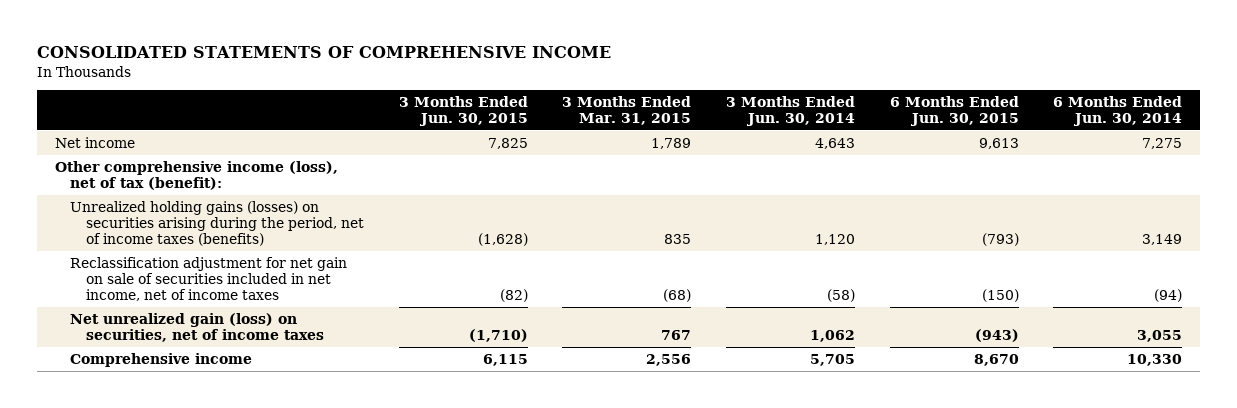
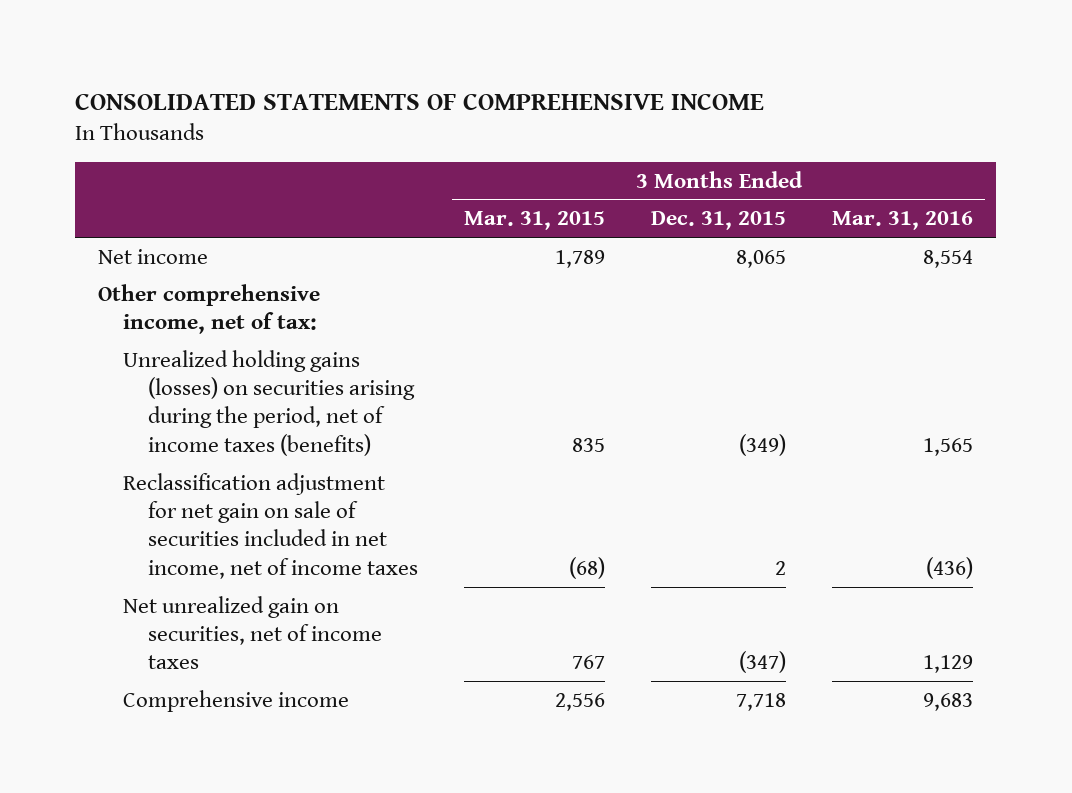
- | 3 Months Ended Jun. 30, 2015 | 3 Months Ended Mar. 31, 2015 | 3 Months Ended Jun. 30, 2014 | 6 Months Ended Jun. 30, 2015 | 6 Months Ended Jun. 30, 2014
+ | 3 Months Ended Mar. 31, 2015 | 3 Months Ended Dec. 31, 2015 | 3 Months Ended Mar. 31, 2016
- Other comprehensive income (loss), net of tax (benefit):
+ Other comprehensive income, net of tax:
- Net unrealized gain (loss) on securities, net of income taxes | (1,710) | 767 | 1,062 | (943) | 3,055
+ Net unrealized gain on securities, net of income taxes | 767 | (347) | 1,129

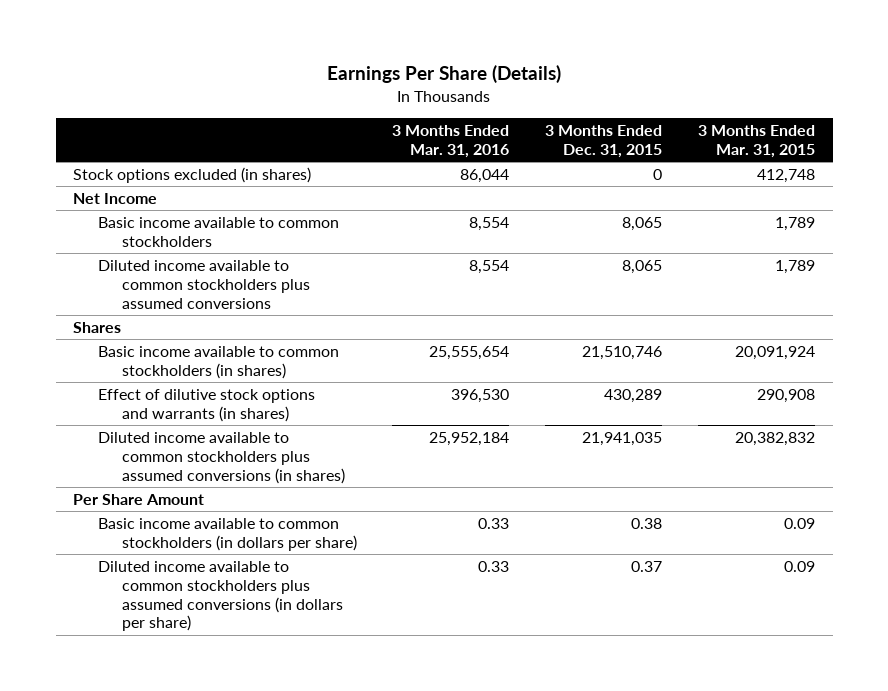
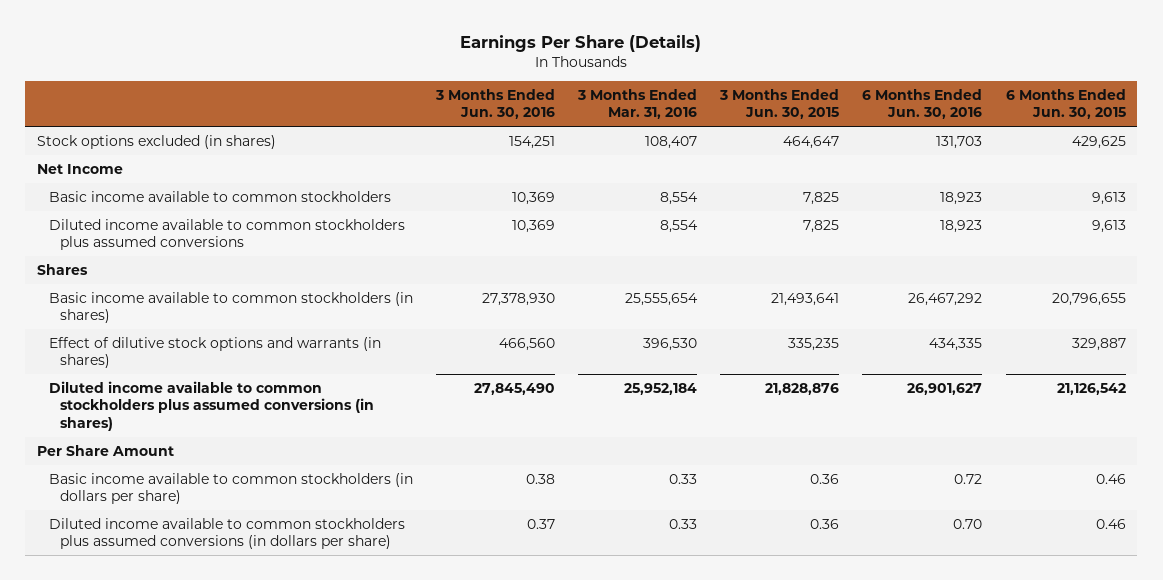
- | 3 Months Ended Mar. 31, 2016 | 3 Months Ended Dec. 31, 2015 | 3 Months Ended Mar. 31, 2015
+ | 3 Months Ended Jun. 30, 2016 | 3 Months Ended Mar. 31, 2016 | 3 Months Ended Jun. 30, 2015 | 6 Months Ended Jun. 30, 2016 | 6 Months Ended Jun. 30, 2015
- Stock options excluded (in shares) | 86,044 | 0 | 412,748
+ Stock options excluded (in shares) | 154,251 | 108,407 | 464,647 | 131,703 | 429,625

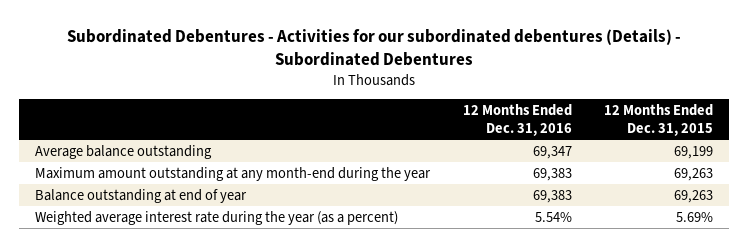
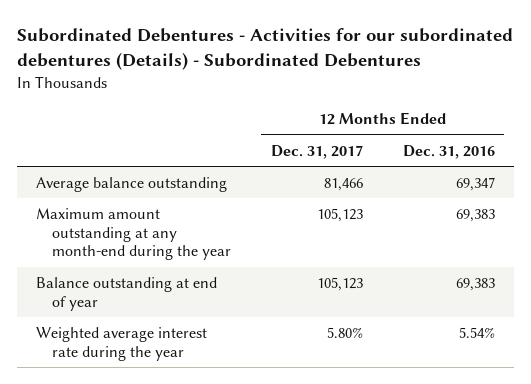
- | 12 Months Ended Dec. 31, 2016 | 12 Months Ended Dec. 31, 2015
+ | 12 Months Ended Dec. 31, 2017 | 12 Months Ended Dec. 31, 2016
- Weighted average interest rate during the year (as a percent) | 5.54% | 5.69%
+ Weighted average interest rate during the year | 5.80% | 5.54%

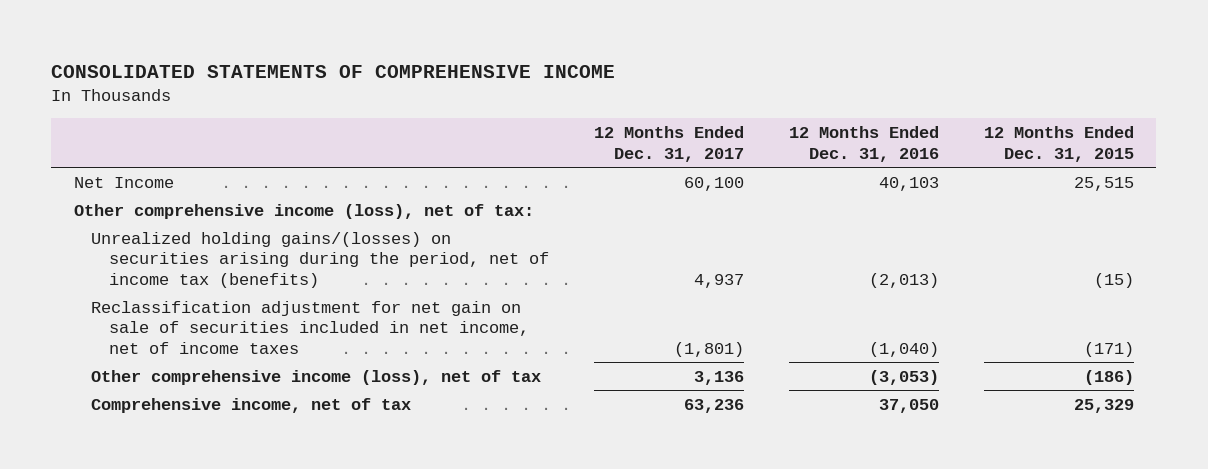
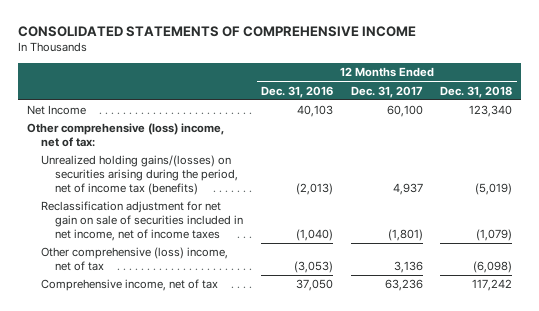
- | 12 Months Ended Dec. 31, 2017 | 12 Months Ended Dec. 31, 2016 | 12 Months Ended Dec. 31, 2015
+ | 12 Months Ended Dec. 31, 2016 | 12 Months Ended Dec. 31, 2017 | 12 Months Ended Dec. 31, 2018
- Other comprehensive income (loss), net of tax:
+ Other comprehensive (loss) income, net of tax:
- Other comprehensive income (loss), net of tax | 3,136 | (3,053) | (186)
+ Other comprehensive (loss) income, net of tax | (3,053) | 3,136 | (6,098)

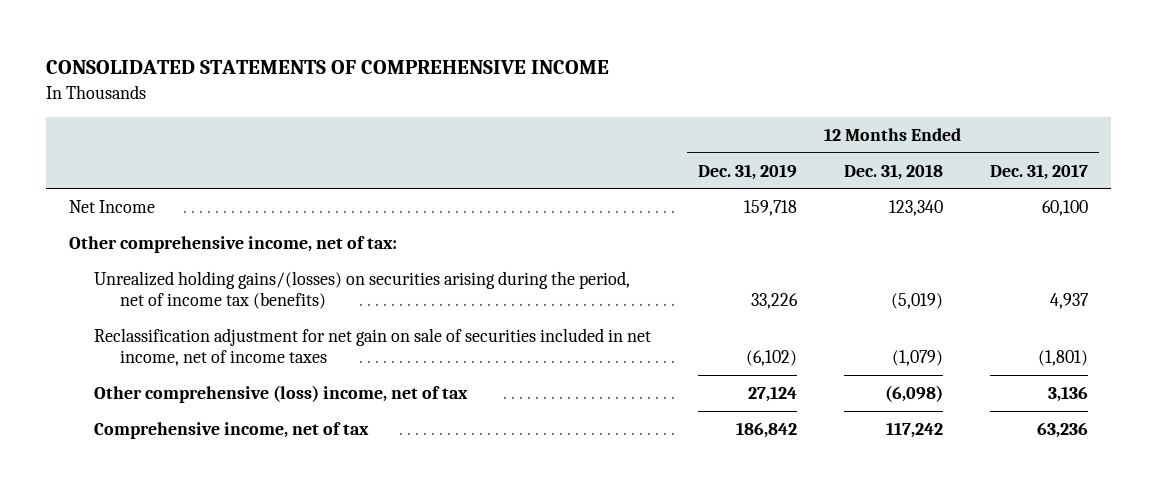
- | 12 Months Ended Dec. 31, 2016 | 12 Months Ended Dec. 31, 2017 | 12 Months Ended Dec. 31, 2018
+ | 12 Months Ended Dec. 31, 2019 | 12 Months Ended Dec. 31, 2018 | 12 Months Ended Dec. 31, 2017
- Other comprehensive (loss) income, net of tax:
+ Other comprehensive income, net of tax:

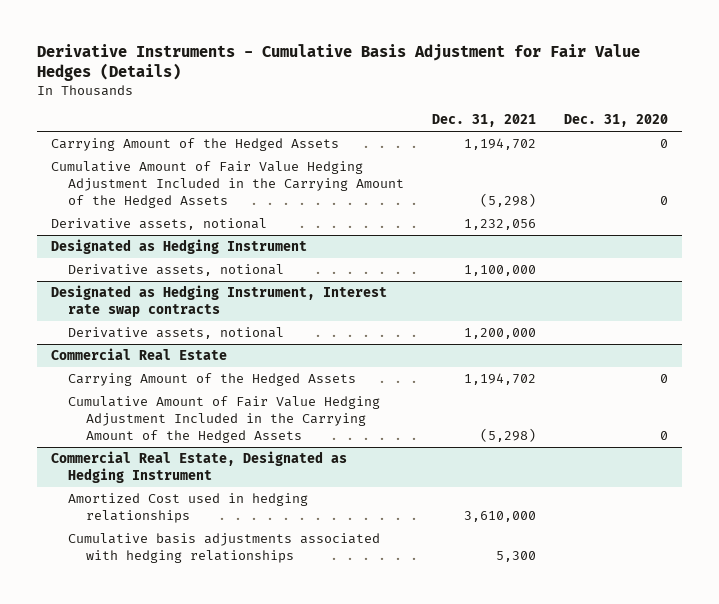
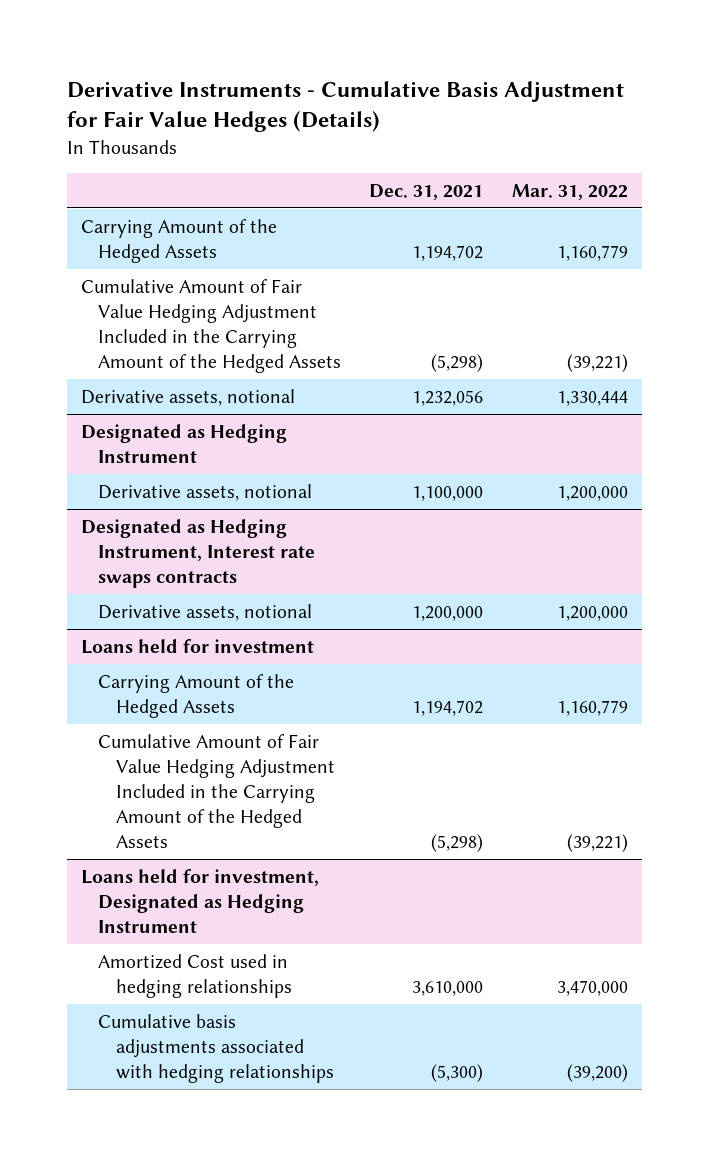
- | Dec. 31, 2021 | Dec. 31, 2020
+ | Dec. 31, 2021 | Mar. 31, 2022
- Designated as Hedging Instrument, Interest rate swap contracts
+ Designated as Hedging Instrument, Interest rate swaps contracts
- Commercial Real Estate
+ Loans held for investment
- Commercial Real Estate, Designated as Hedging Instrument
+ Loans held for investment, Designated as Hedging Instrument
- Cumulative basis adjustments associated with hedging relationships | 5,300 |
+ Cumulative basis adjustments associated with hedging relationships | (5,300) | (39,200)

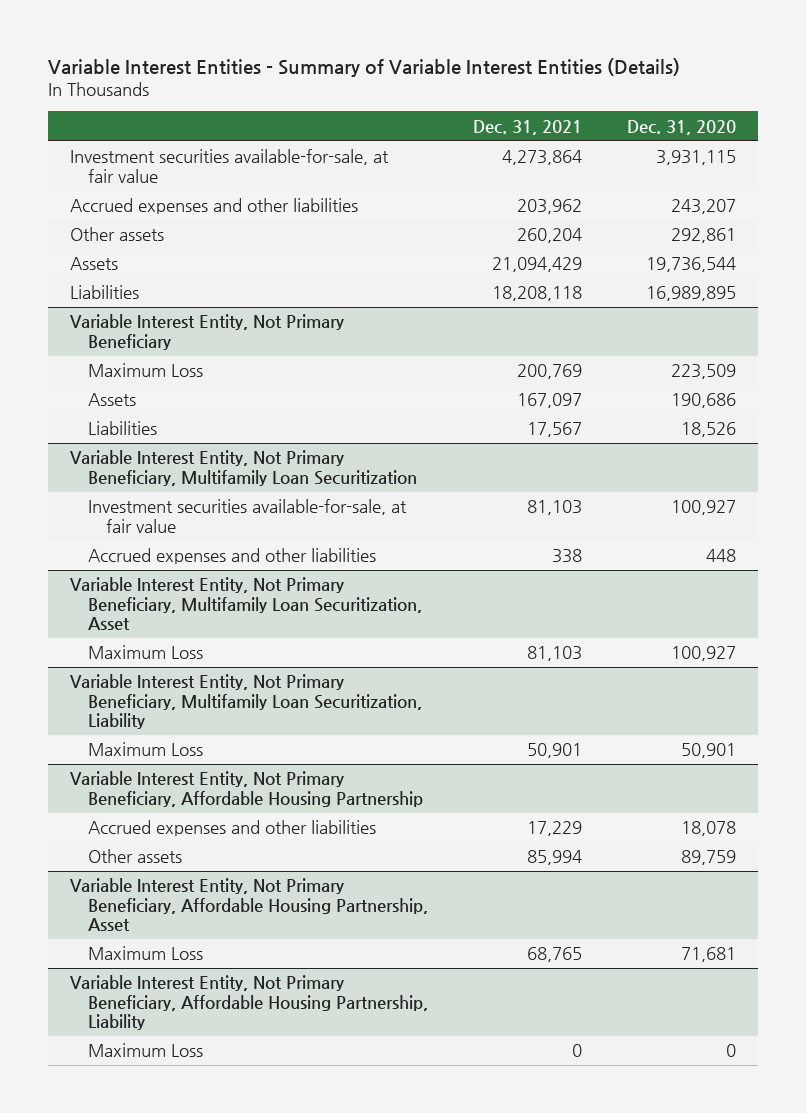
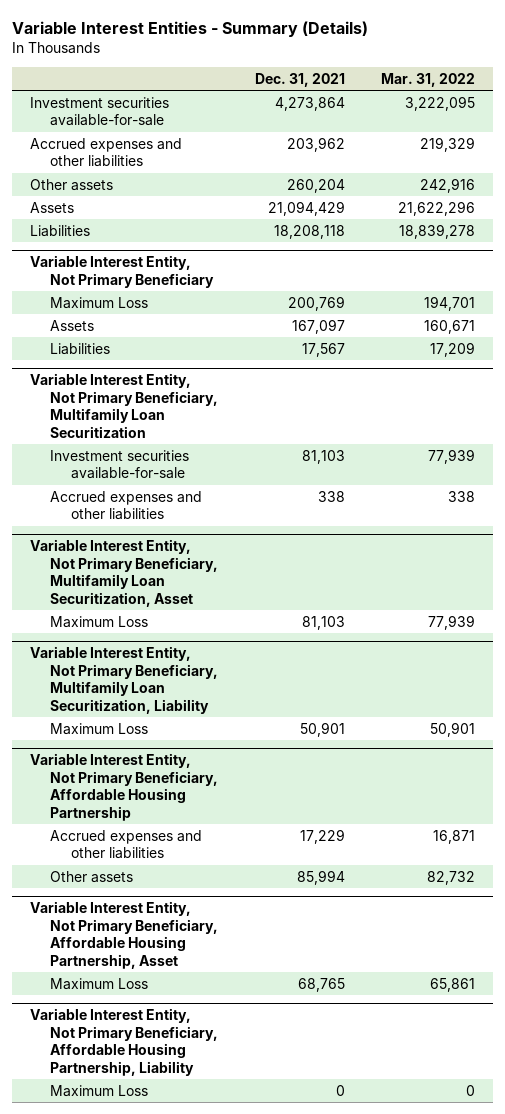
- Variable Interest Entities - Summary of Variable Interest Entities (Details)
+ Variable Interest Entities - Summary (Details)
- | Dec. 31, 2021 | Dec. 31, 2020
+ | Dec. 31, 2021 | Mar. 31, 2022
- Investment securities available-for-sale, at fair value | 4,273,864 | 3,931,115
+ Investment securities available-for-sale | 4,273,864 | 3,222,095
@ Variable Interest Entity, Not Primary Beneficiary, Multifamily Loan Securitization
- Investment securities available-for-sale, at fair value | 81,103 | 100,927
+ Investment securities available-for-sale | 81,103 | 77,939

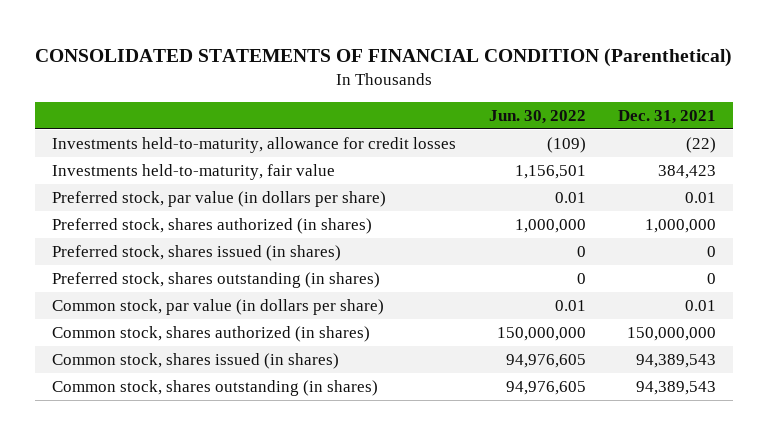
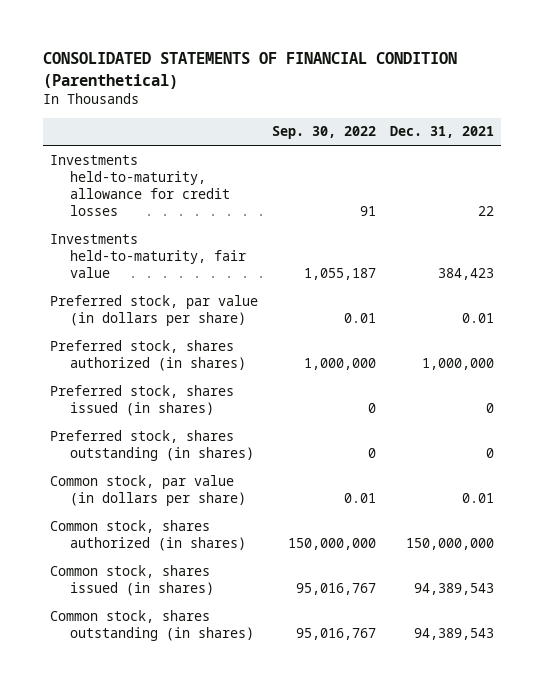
- | Jun. 30, 2022 | Dec. 31, 2021
+ | Sep. 30, 2022 | Dec. 31, 2021
- Investments held-to-maturity, allowance for credit losses | (109) | (22)
+ Investments held-to-maturity, allowance for credit losses | 91 | 22

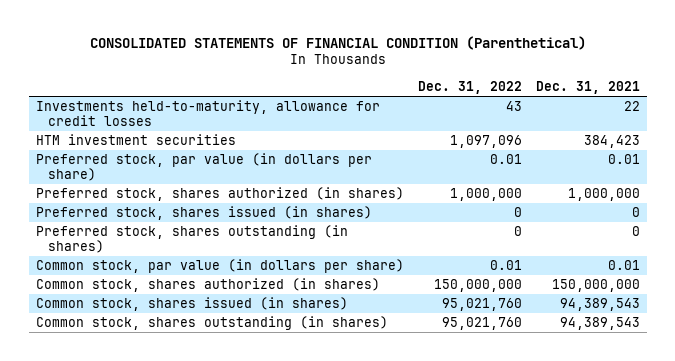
- | Sep. 30, 2022 | Dec. 31, 2021
+ | Dec. 31, 2022 | Dec. 31, 2021
- Investments held-to-maturity, fair value | 1,055,187 | 384,423
+ HTM investment securities | 1,097,096 | 384,423

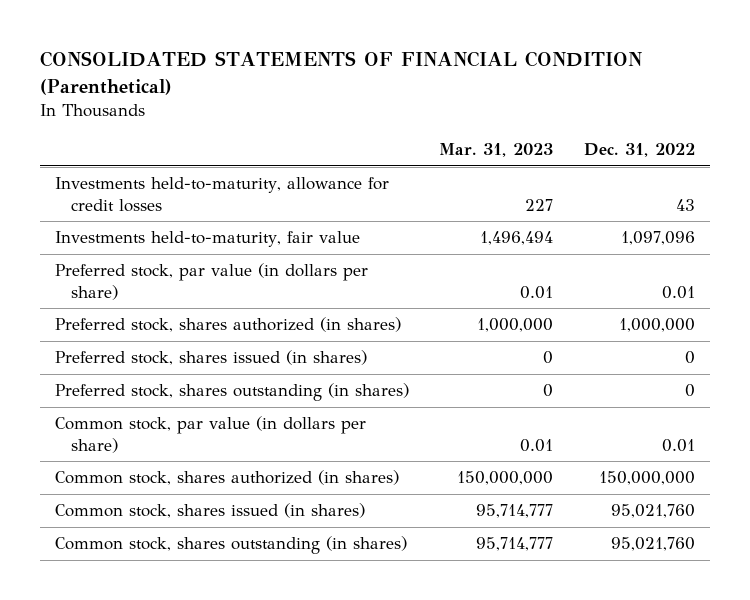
- | Dec. 31, 2022 | Dec. 31, 2021
+ | Mar. 31, 2023 | Dec. 31, 2022
- HTM investment securities | 1,097,096 | 384,423
+ Investments held-to-maturity, fair value | 1,496,494 | 1,097,096

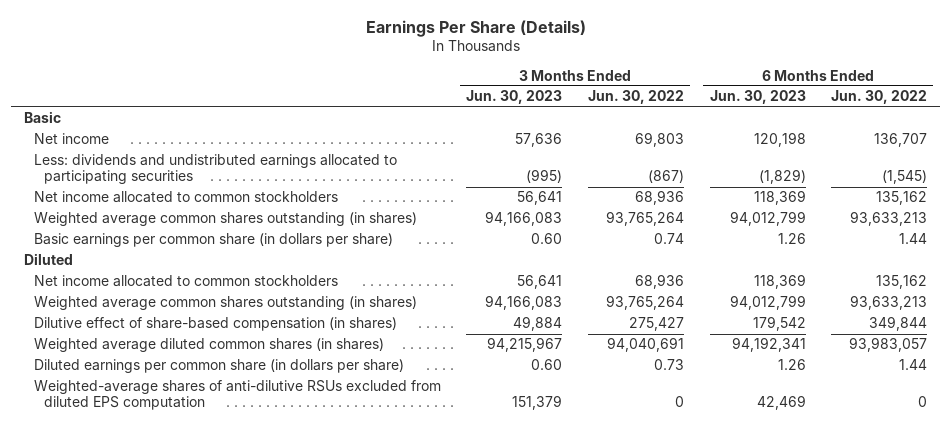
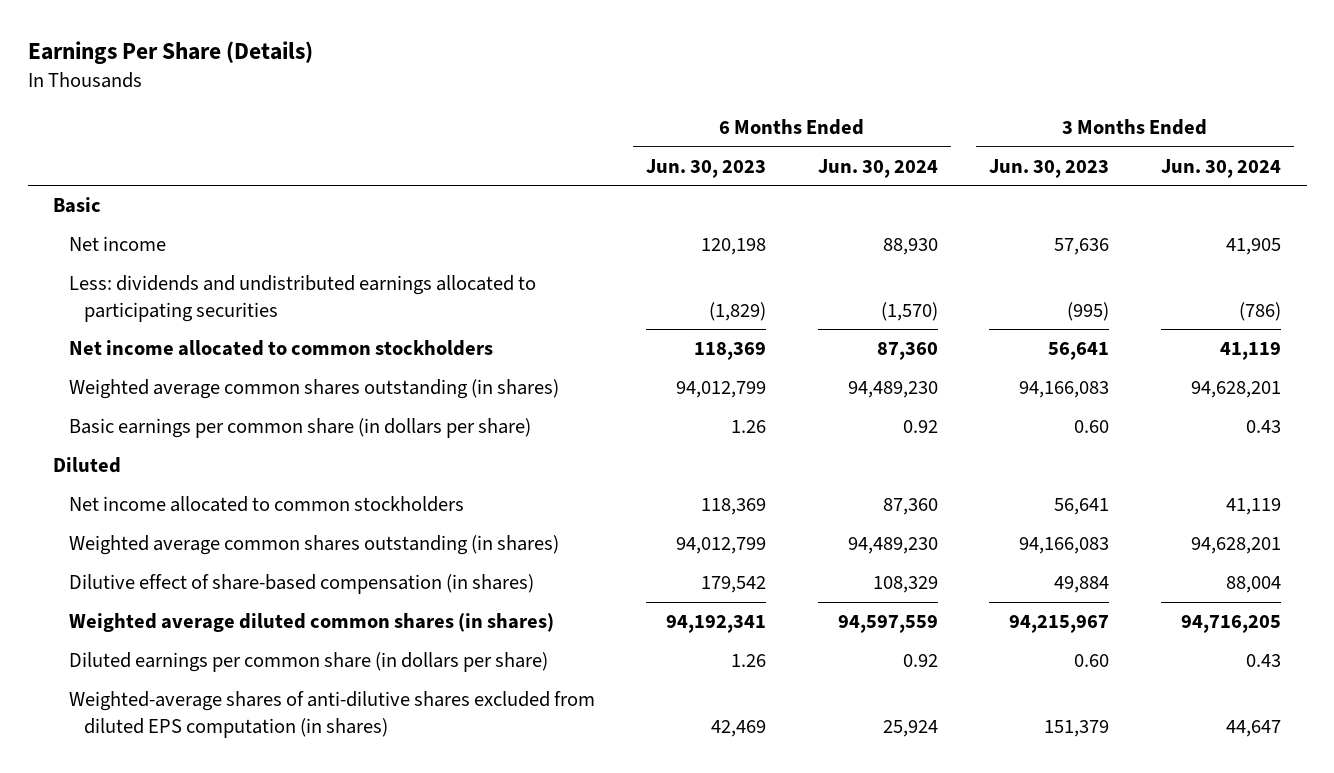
- | 3 Months Ended Jun. 30, 2023 | 3 Months Ended Jun. 30, 2022 | 6 Months Ended Jun. 30, 2023 | 6 Months Ended Jun. 30, 2022
+ | 6 Months Ended Jun. 30, 2023 | 6 Months Ended Jun. 30, 2024 | 3 Months Ended Jun. 30, 2023 | 3 Months Ended Jun. 30, 2024
- Weighted-average shares of anti-dilutive RSUs excluded from diluted EPS computation | 151,379 | 0 | 42,469 | 0
+ Weighted-average shares of anti-dilutive shares excluded from diluted EPS computation (in shares) | 42,469 | 25,924 | 151,379 | 44,647

